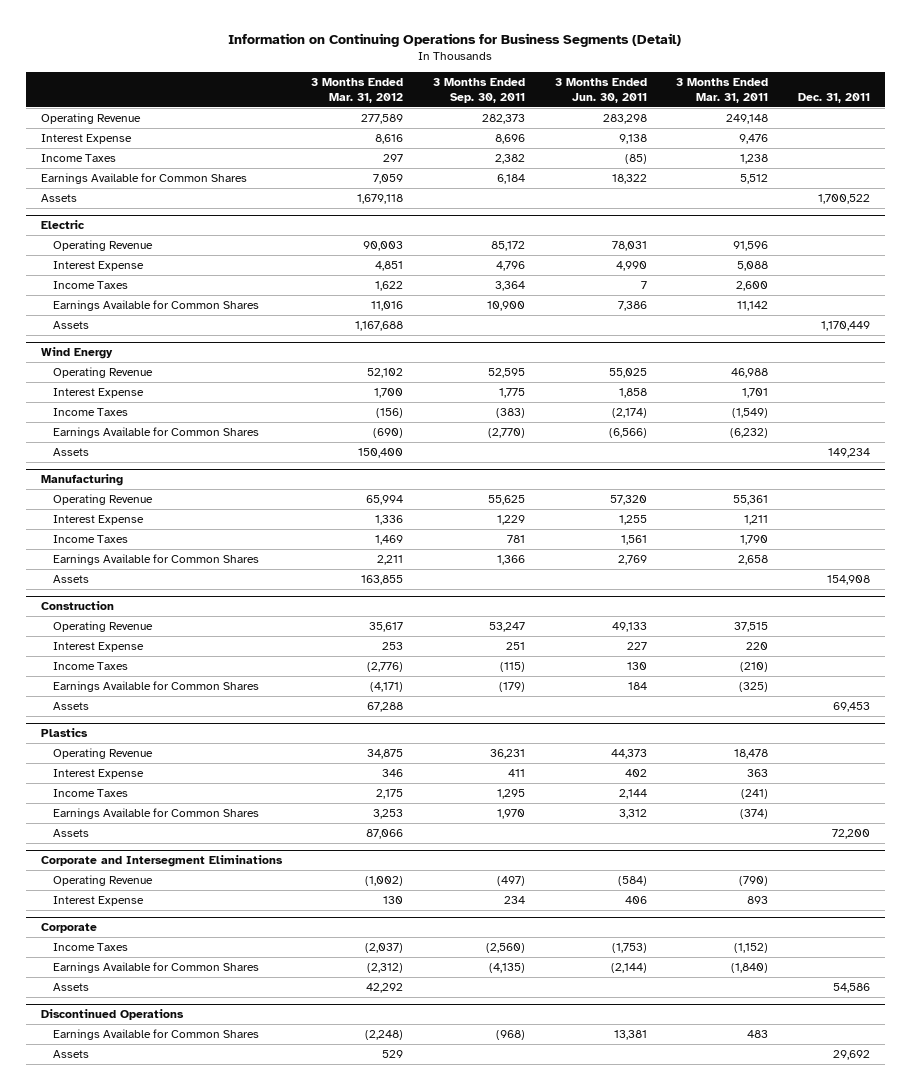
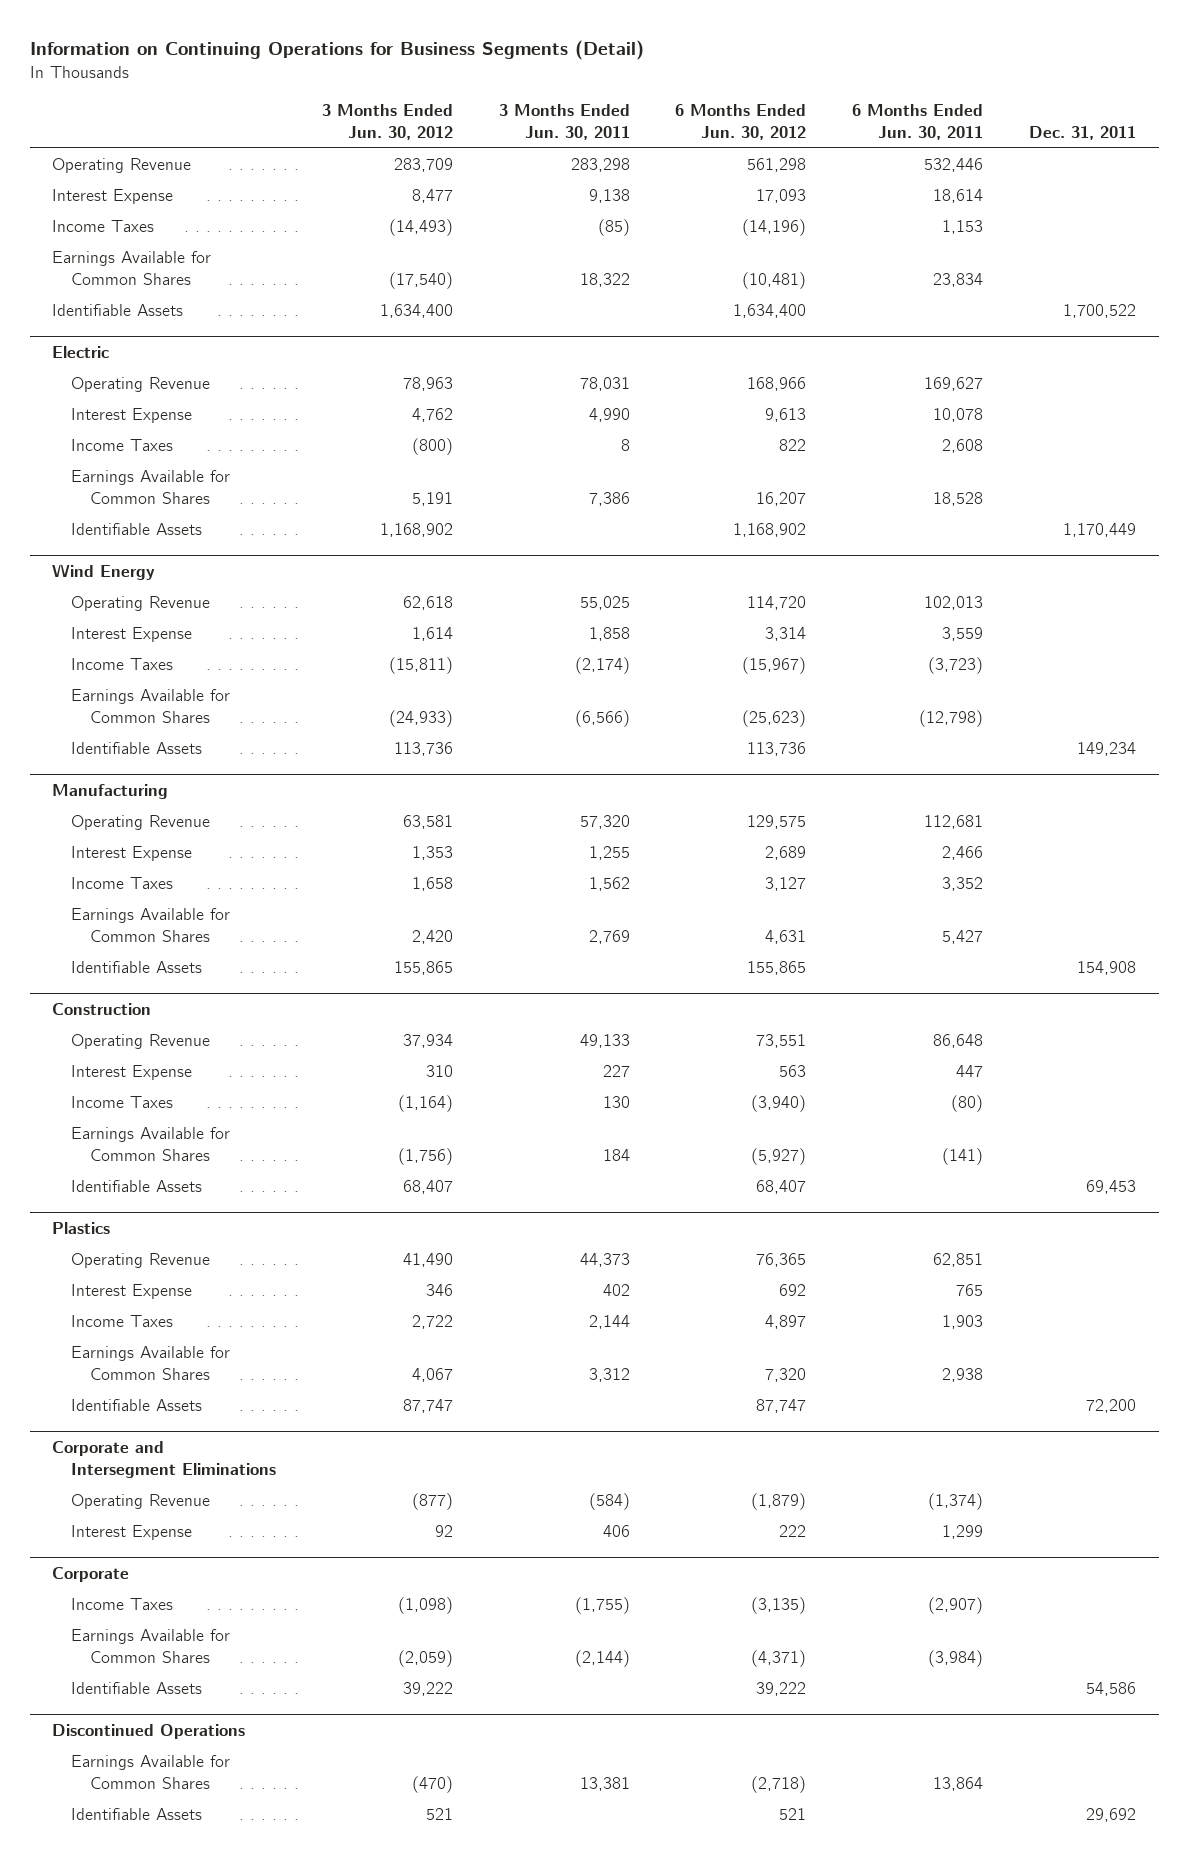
- | 3 Months Ended Mar. 31, 2012 | 3 Months Ended Sep. 30, 2011 | 3 Months Ended Jun. 30, 2011 | 3 Months Ended Mar. 31, 2011 | Dec. 31, 2011
+ | 3 Months Ended Jun. 30, 2012 | 3 Months Ended Jun. 30, 2011 | 6 Months Ended Jun. 30, 2012 | 6 Months Ended Jun. 30, 2011 | Dec. 31, 2011
- Assets | 1,679,118 | | | | 1,700,522
+ Identifiable Assets | 1,634,400 | | 1,634,400 | | 1,700,522
@ Electric
- Income Taxes | 1,622 | 3,364 | 7 | 2,600 |
+ Income Taxes | (800) | 8 | 822 | 2,608 |
- Assets | 1,167,688 | | | | 1,170,449
+ Identifiable Assets | 1,168,902 | | 1,168,902 | | 1,170,449
@ Wind Energy
- Assets | 150,400 | | | | 149,234
+ Identifiable Assets | 113,736 | | 113,736 | | 149,234
@ Manufacturing
- Income Taxes | 1,469 | 781 | 1,561 | 1,790 |
+ Income Taxes | 1,658 | 1,562 | 3,127 | 3,352 |
- Assets | 163,855 | | | | 154,908
+ Identifiable Assets | 155,865 | | 155,865 | | 154,908
@ Construction
- Assets | 67,288 | | | | 69,453
+ Identifiable Assets | 68,407 | | 68,407 | | 69,453
@ Plastics
- Assets | 87,066 | | | | 72,200
+ Identifiable Assets | 87,747 | | 87,747 | | 72,200
@ Corporate
- Income Taxes | (2,037) | (2,560) | (1,753) | (1,152) |
+ Income Taxes | (1,098) | (1,755) | (3,135) | (2,907) |
- Assets | 42,292 | | | | 54,586
+ Identifiable Assets | 39,222 | | 39,222 | | 54,586
@ Discontinued Operations
- Assets | 529 | | | | 29,692
+ Identifiable Assets | 521 | | 521 | | 29,692

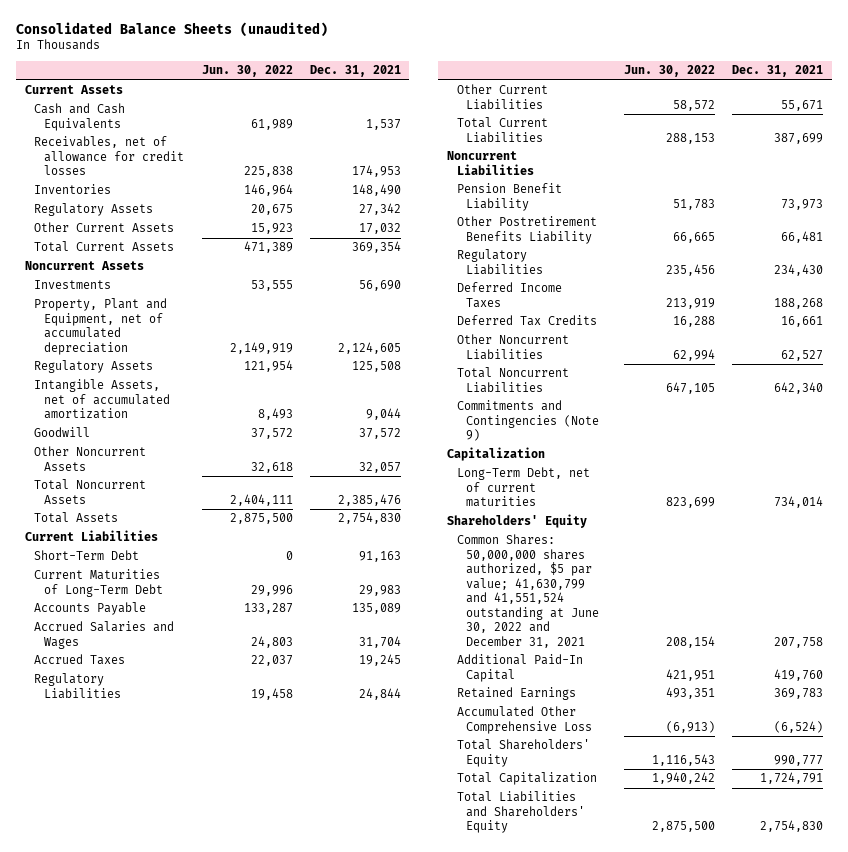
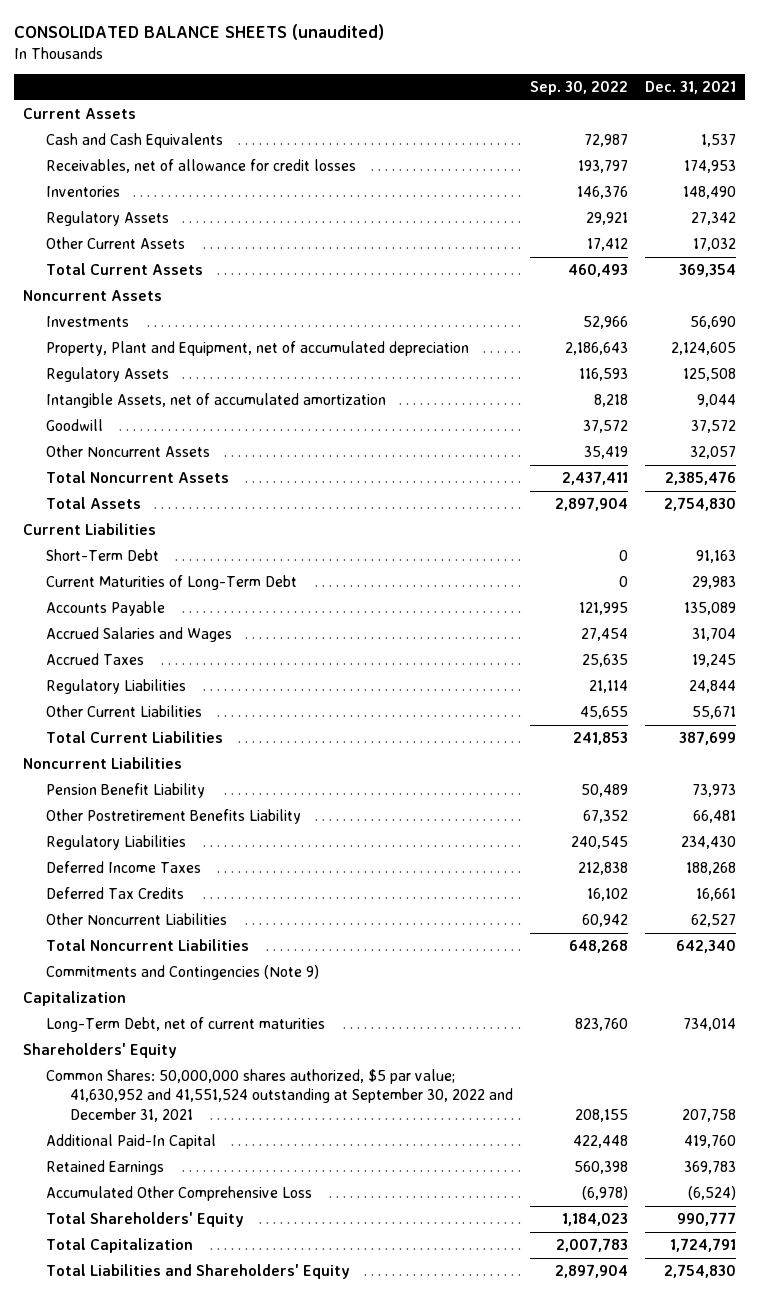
- Consolidated Balance Sheets (unaudited)
+ CONSOLIDATED BALANCE SHEETS (unaudited)
- | Jun. 30, 2022 | Dec. 31, 2021
+ | Sep. 30, 2022 | Dec. 31, 2021
- Common Shares: 50,000,000 shares authorized, $5 par value; 41,630,799 and 41,551,524 outstanding at June 30, 2022 and December 31, 2021 | 208,154 | 207,758
+ Common Shares: 50,000,000 shares authorized, $5 par value; 41,630,952 and 41,551,524 outstanding at September 30, 2022 and December 31, 2021 | 208,155 | 207,758

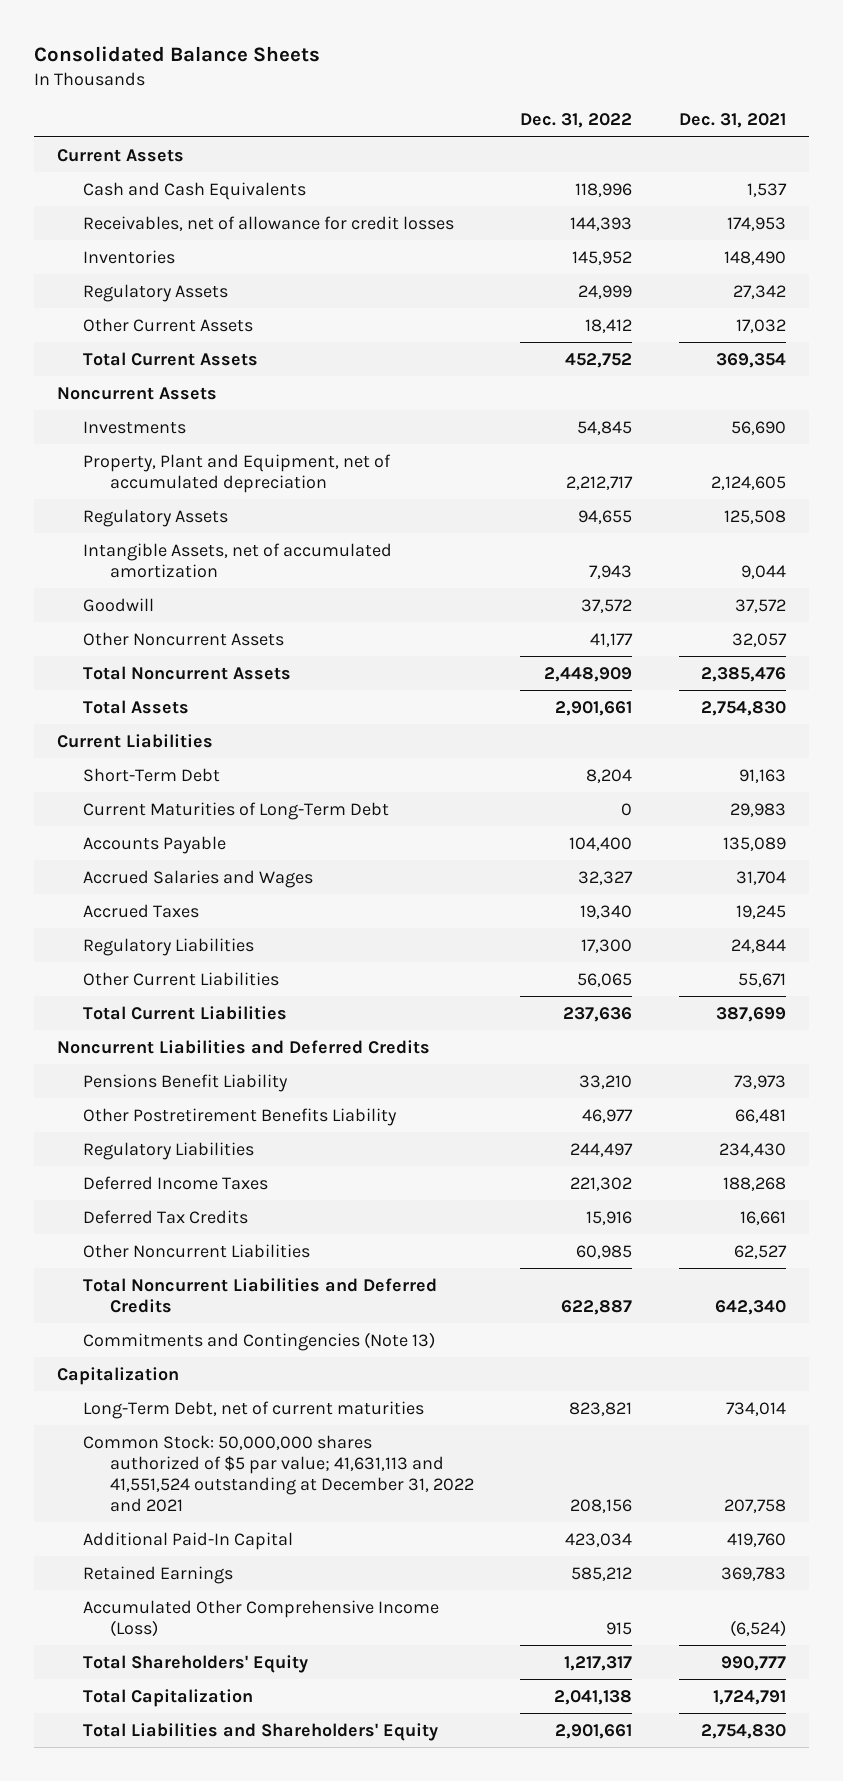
- CONSOLIDATED BALANCE SHEETS (unaudited)
+ Consolidated Balance Sheets
- | Sep. 30, 2022 | Dec. 31, 2021
+ | Dec. 31, 2022 | Dec. 31, 2021
- Noncurrent Liabilities
- Pension Benefit Liability | 50,489 | 73,973
+ Noncurrent Liabilities and Deferred Credits
+ Pensions Benefit Liability | 33,210 | 73,973
- Total Noncurrent Liabilities | 648,268 | 642,340
- Commitments and Contingencies (Note 9)
+ Total Noncurrent Liabilities and Deferred Credits | 622,887 | 642,340
+ Commitments and Contingencies (Note 13)
- Shareholders' Equity
- Common Shares: 50,000,000 shares authorized, $5 par value; 41,630,952 and 41,551,524 outstanding at September 30, 2022 and December 31, 2021 | 208,155 | 207,758
+ Common Stock: 50,000,000 shares authorized of $5 par value; 41,631,113 and 41,551,524 outstanding at December 31, 2022 and 2021 | 208,156 | 207,758
- Accumulated Other Comprehensive Loss | (6,978) | (6,524)
+ Accumulated Other Comprehensive Income (Loss) | 915 | (6,524)

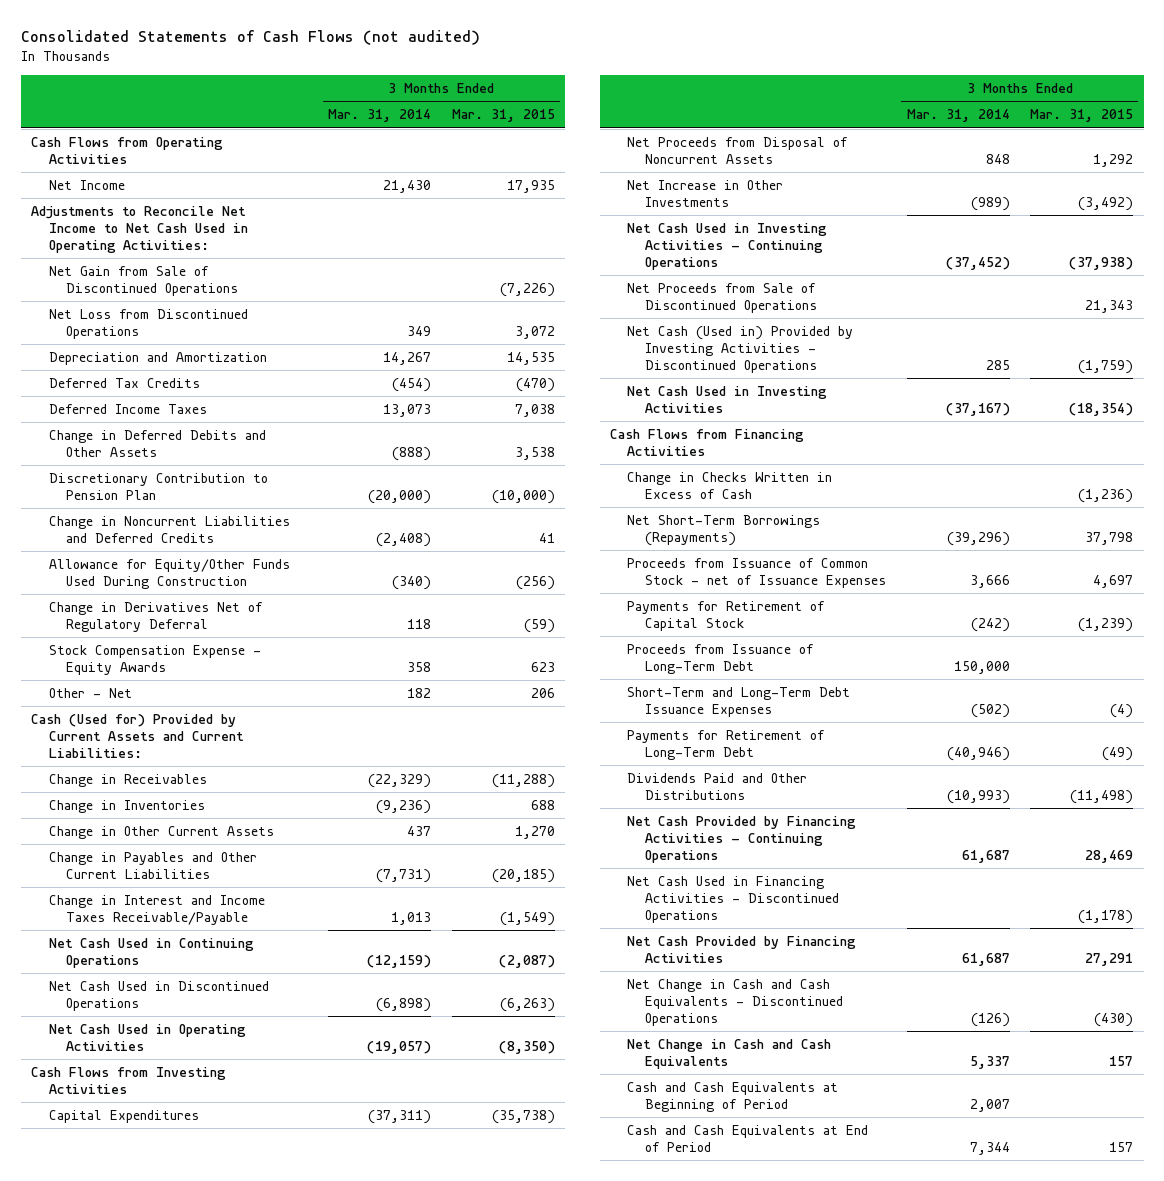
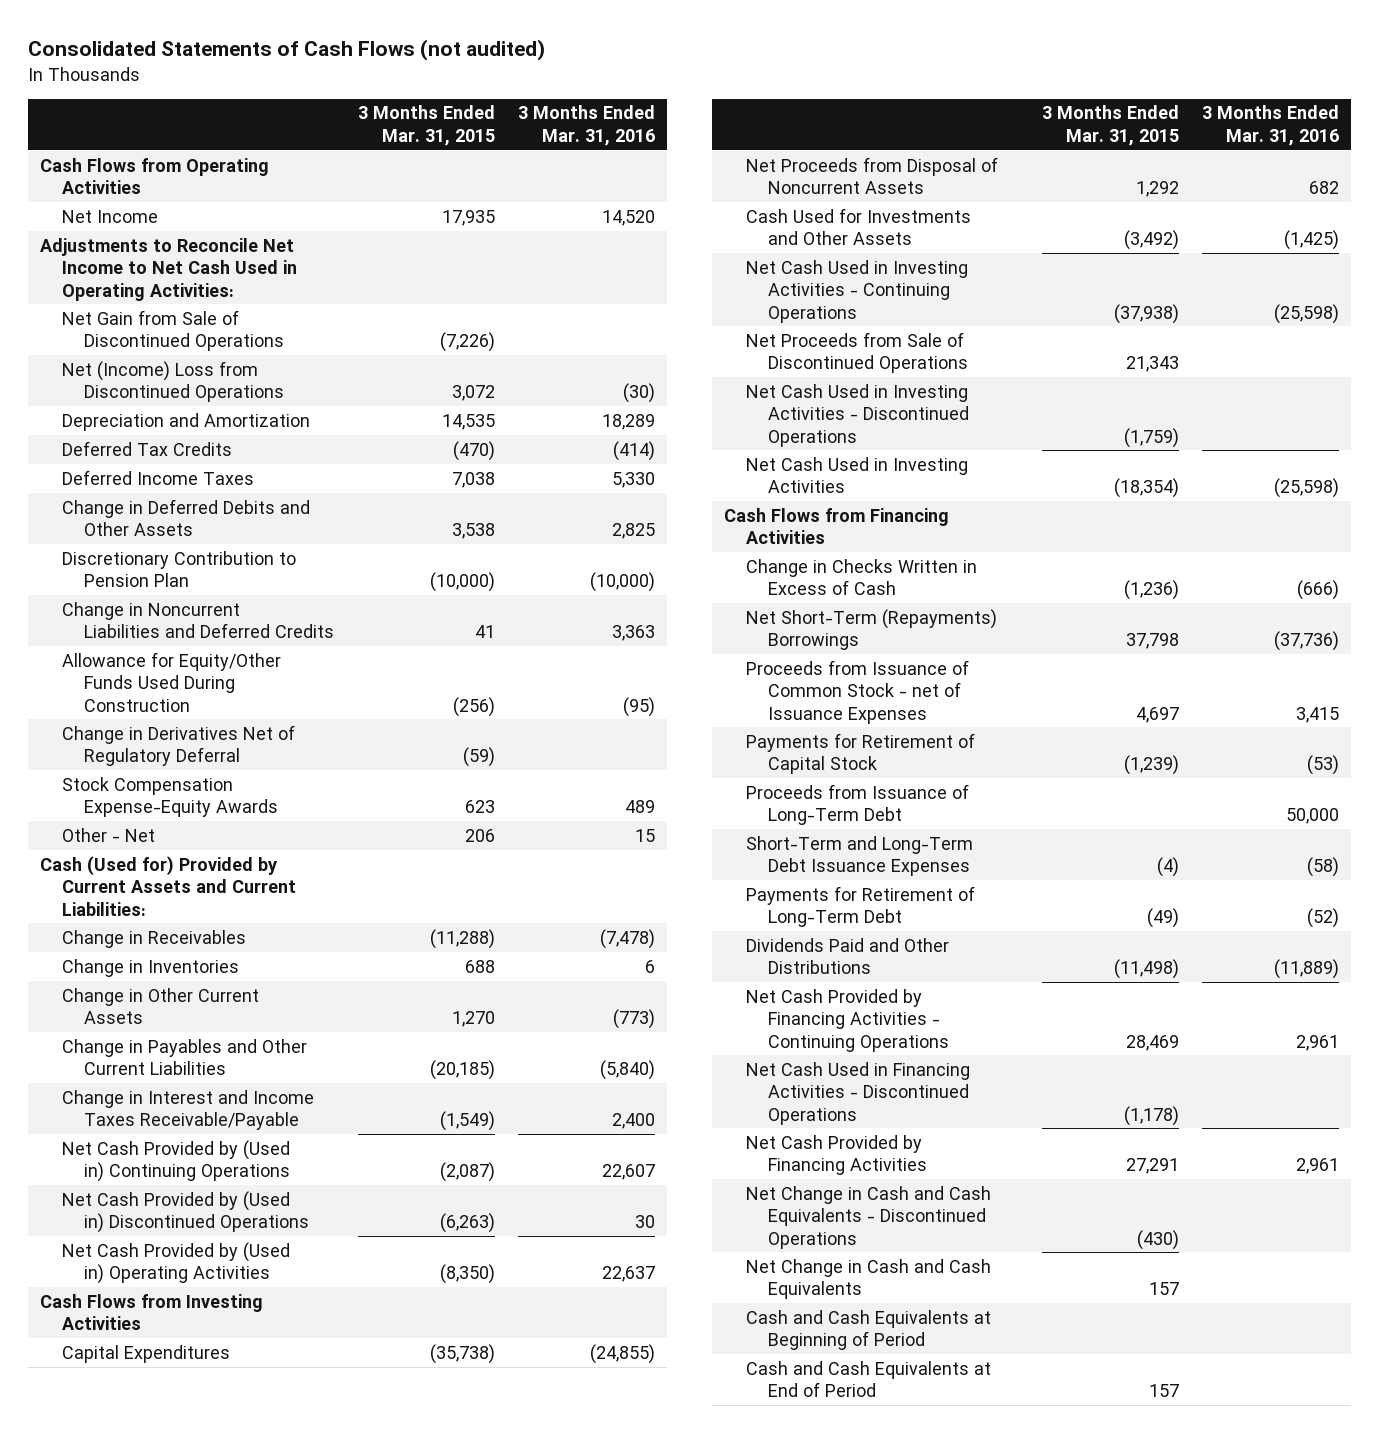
- | 3 Months Ended Mar. 31, 2014 | 3 Months Ended Mar. 31, 2015
+ | 3 Months Ended Mar. 31, 2015 | 3 Months Ended Mar. 31, 2016
- Net Loss from Discontinued Operations | 349 | 3,072
+ Net (Income) Loss from Discontinued Operations | 3,072 | (30)
- Stock Compensation Expense - Equity Awards | 358 | 623
+ Stock Compensation Expense-Equity Awards | 623 | 489
- Net Cash Used in Continuing Operations | (12,159) | (2,087)
- Net Cash Used in Discontinued Operations | (6,898) | (6,263)
- Net Cash Used in Operating Activities | (19,057) | (8,350)
+ Net Cash Provided by (Used in) Continuing Operations | (2,087) | 22,607
+ Net Cash Provided by (Used in) Discontinued Operations | (6,263) | 30
+ Net Cash Provided by (Used in) Operating Activities | (8,350) | 22,637
- Net Increase in Other Investments | (989) | (3,492)
+ Cash Used for Investments and Other Assets | (3,492) | (1,425)
- Net Cash (Used in) Provided by Investing Activities - Discontinued Operations | 285 | (1,759)
+ Net Cash Used in Investing Activities - Discontinued Operations | (1,759) |
- Net Short-Term Borrowings (Repayments) | (39,296) | 37,798
+ Net Short-Term (Repayments) Borrowings | 37,798 | (37,736)

